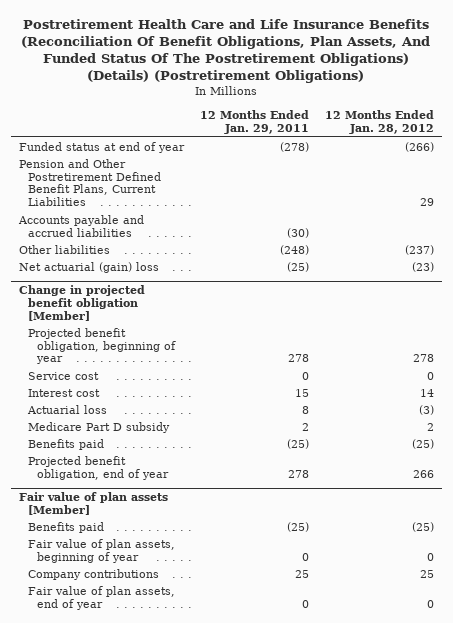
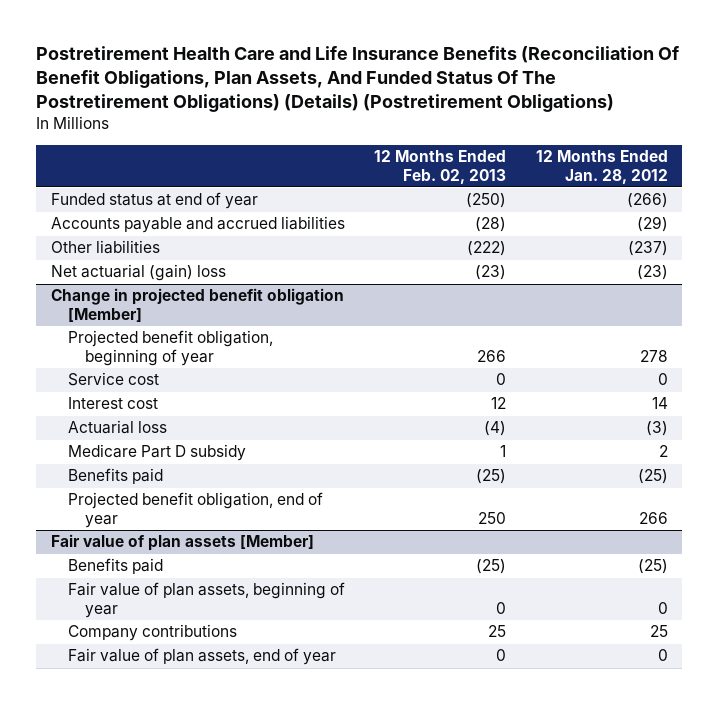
- | 12 Months Ended Jan. 29, 2011 | 12 Months Ended Jan. 28, 2012
+ | 12 Months Ended Feb. 02, 2013 | 12 Months Ended Jan. 28, 2012
- Pension and Other Postretirement Defined Benefit Plans, Current Liabilities | | 29
- Accounts payable and accrued liabilities | (30) |
+ Accounts payable and accrued liabilities | (28) | (29)

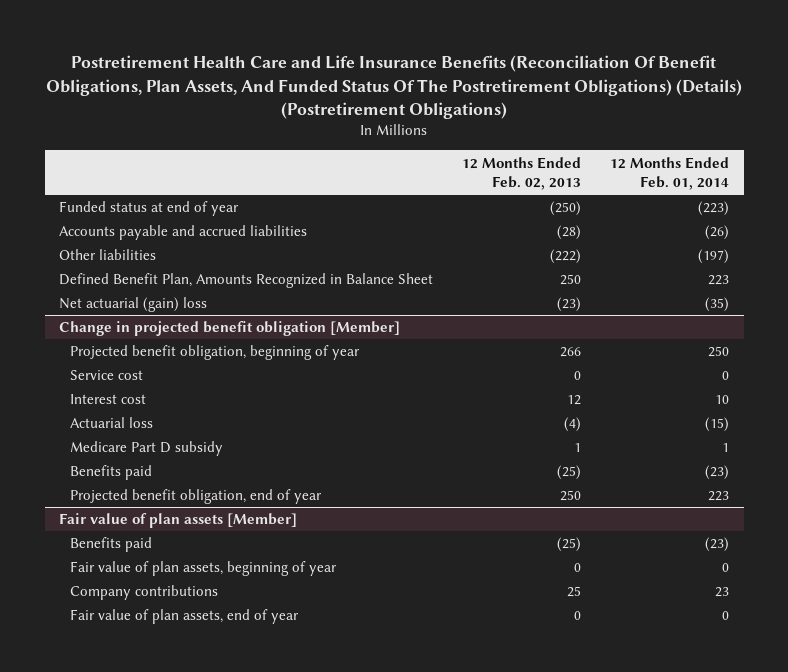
- | 12 Months Ended Feb. 02, 2013 | 12 Months Ended Jan. 28, 2012
+ | 12 Months Ended Feb. 02, 2013 | 12 Months Ended Feb. 01, 2014
+ Defined Benefit Plan, Amounts Recognized in Balance Sheet | 250 | 223

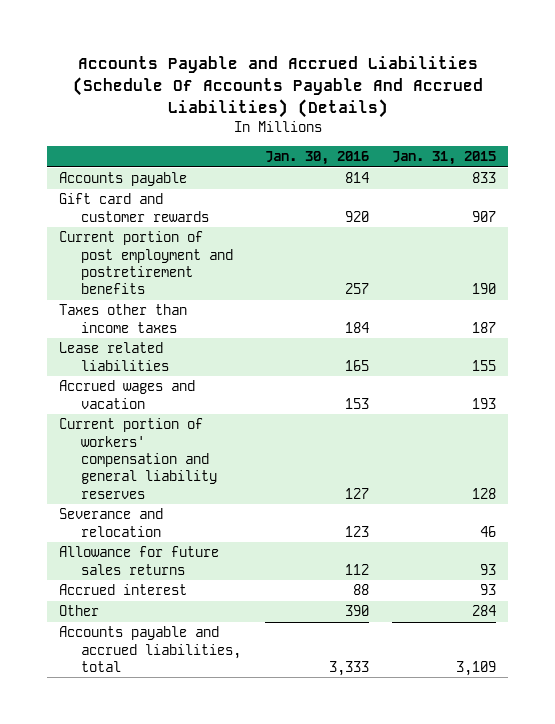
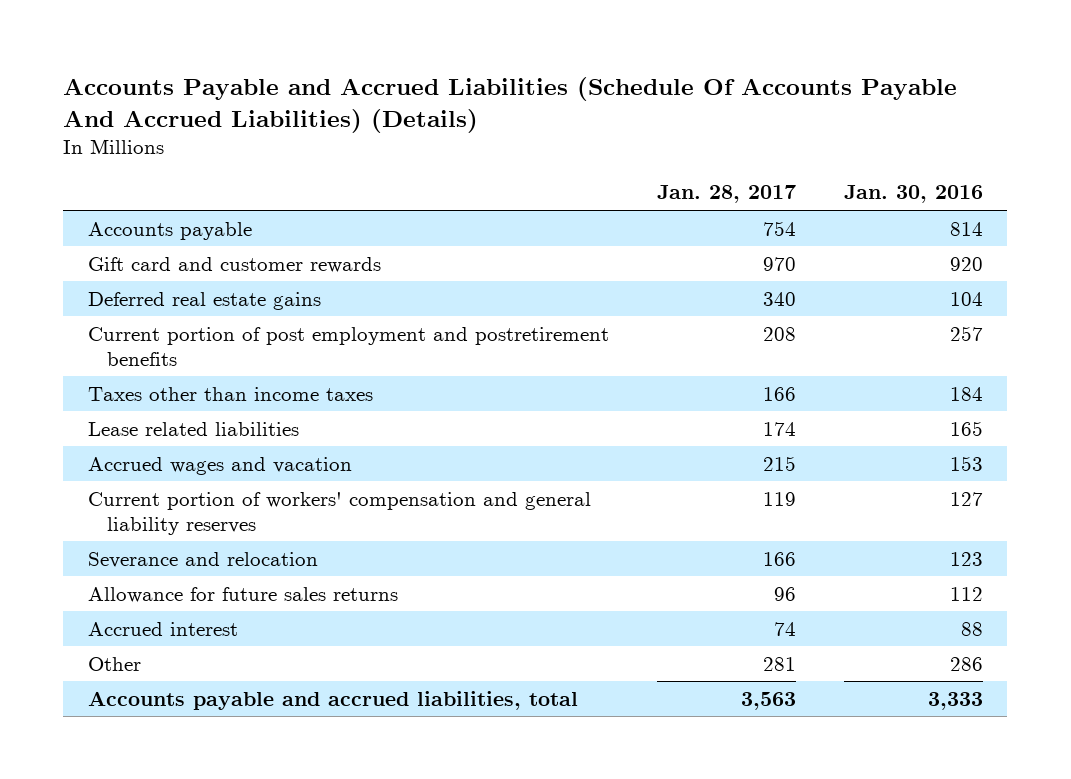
- | Jan. 30, 2016 | Jan. 31, 2015
+ | Jan. 28, 2017 | Jan. 30, 2016
+ Deferred real estate gains | 340 | 104
- Other | 390 | 284
+ Other | 281 | 286

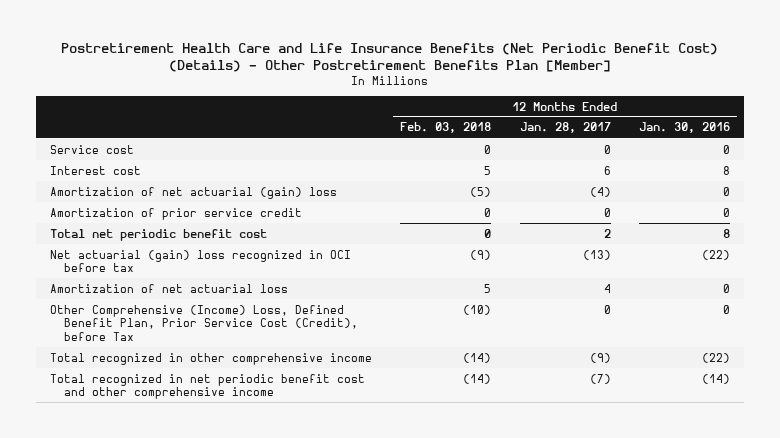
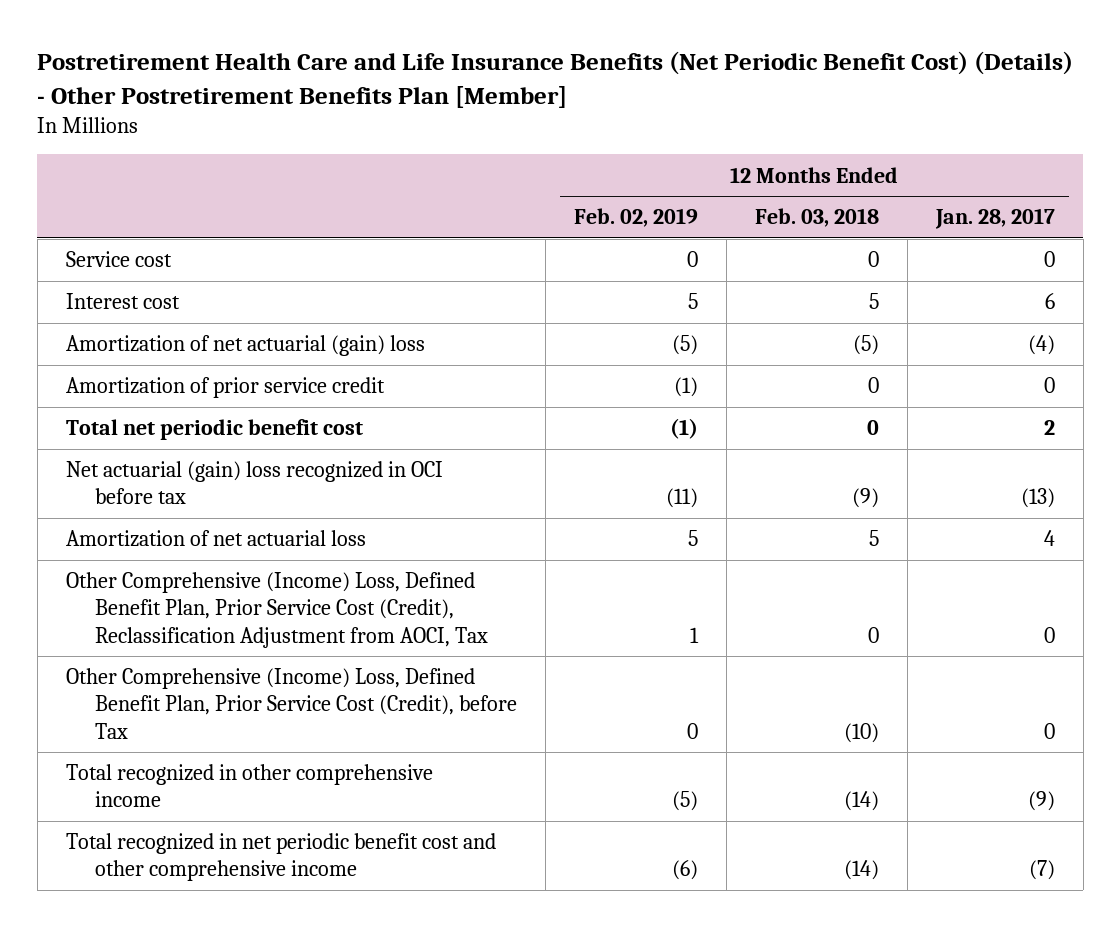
- | 12 Months Ended Feb. 03, 2018 | 12 Months Ended Jan. 28, 2017 | 12 Months Ended Jan. 30, 2016
+ | 12 Months Ended Feb. 02, 2019 | 12 Months Ended Feb. 03, 2018 | 12 Months Ended Jan. 28, 2017
+ Other Comprehensive (Income) Loss, Defined Benefit Plan, Prior Service Cost (Credit), Reclassification Adjustment from AOCI, Tax | 1 | 0 | 0

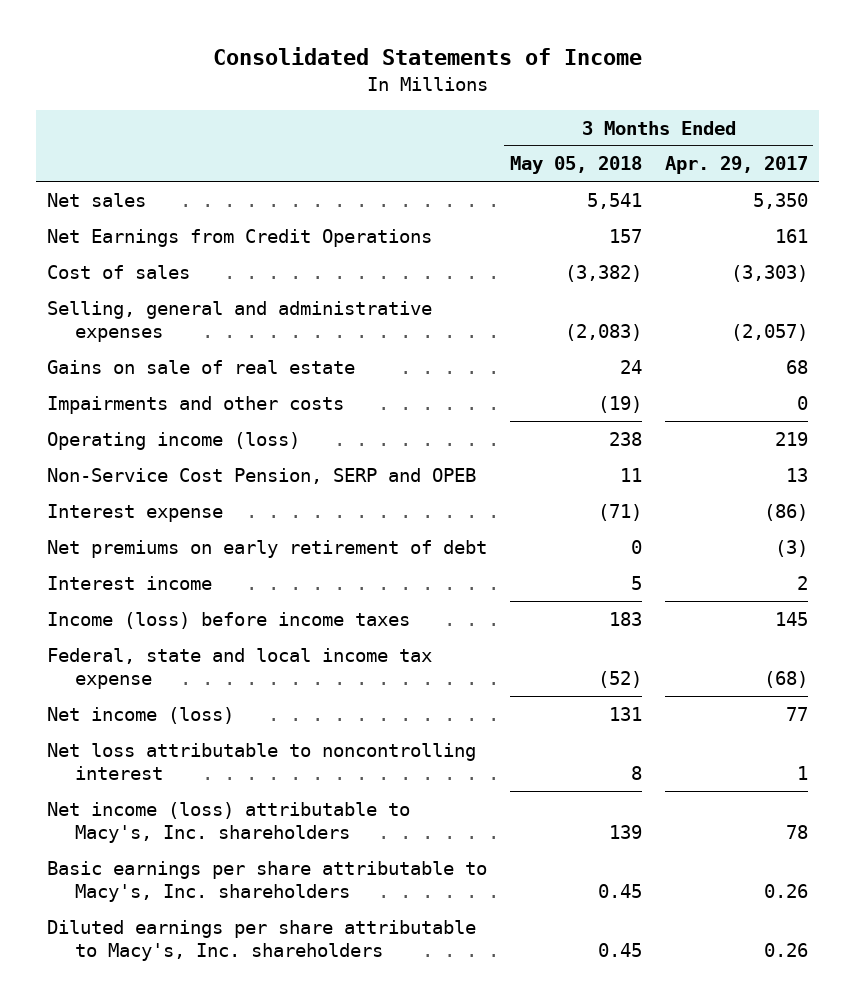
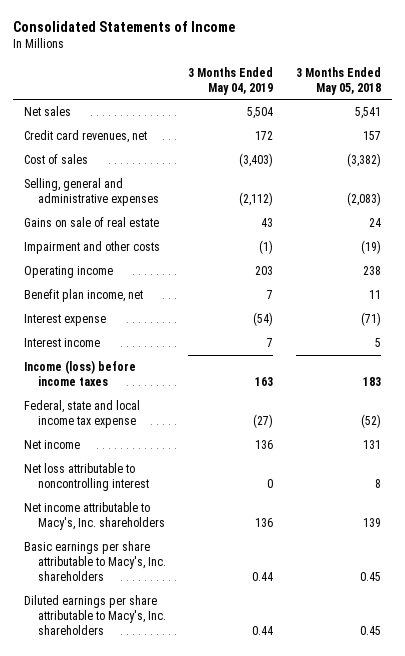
- | 3 Months Ended May 05, 2018 | 3 Months Ended Apr. 29, 2017
+ | 3 Months Ended May 04, 2019 | 3 Months Ended May 05, 2018
- Net Earnings from Credit Operations | 157 | 161
+ Credit card revenues, net | 172 | 157
- Impairments and other costs | (19) | 0
- Operating income (loss) | 238 | 219
- Non-Service Cost Pension, SERP and OPEB | 11 | 13
+ Impairment and other costs | (1) | (19)
+ Operating income | 203 | 238
+ Benefit plan income, net | 7 | 11
- Net premiums on early retirement of debt | 0 | (3)
- Net income (loss) | 131 | 77
+ Net income | 136 | 131
- Net income (loss) attributable to Macy's, Inc. shareholders | 139 | 78
+ Net income attributable to Macy's, Inc. shareholders | 136 | 139

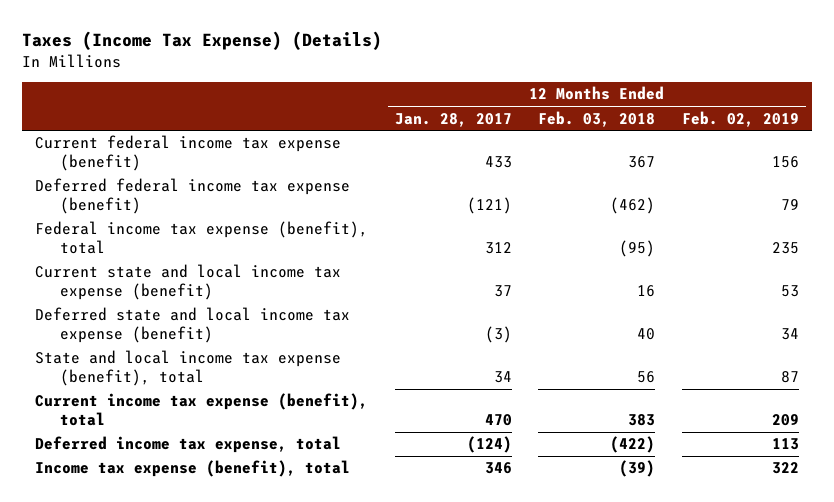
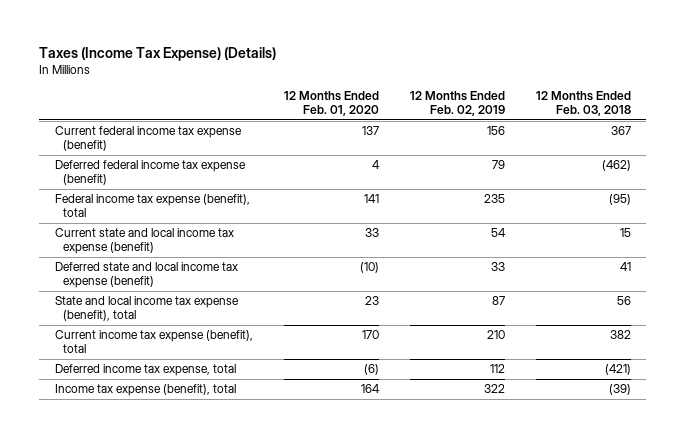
- | 12 Months Ended Jan. 28, 2017 | 12 Months Ended Feb. 03, 2018 | 12 Months Ended Feb. 02, 2019
+ | 12 Months Ended Feb. 01, 2020 | 12 Months Ended Feb. 02, 2019 | 12 Months Ended Feb. 03, 2018
- Current state and local income tax expense (benefit) | 37 | 16 | 53
- Deferred state and local income tax expense (benefit) | (3) | 40 | 34
+ Current state and local income tax expense (benefit) | 33 | 54 | 15
+ Deferred state and local income tax expense (benefit) | (10) | 33 | 41
- Current income tax expense (benefit), total | 470 | 383 | 209
- Deferred income tax expense, total | (124) | (422) | 113
+ Current income tax expense (benefit), total | 170 | 210 | 382
+ Deferred income tax expense, total | (6) | 112 | (421)

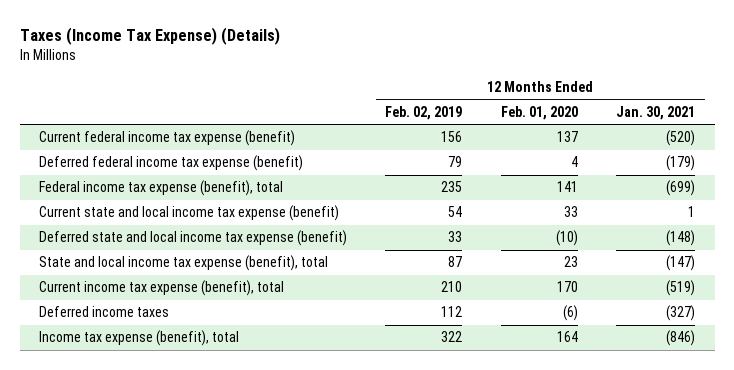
- | 12 Months Ended Feb. 01, 2020 | 12 Months Ended Feb. 02, 2019 | 12 Months Ended Feb. 03, 2018
+ | 12 Months Ended Feb. 02, 2019 | 12 Months Ended Feb. 01, 2020 | 12 Months Ended Jan. 30, 2021
- Deferred income tax expense, total | (6) | 112 | (421)
+ Deferred income taxes | 112 | (6) | (327)

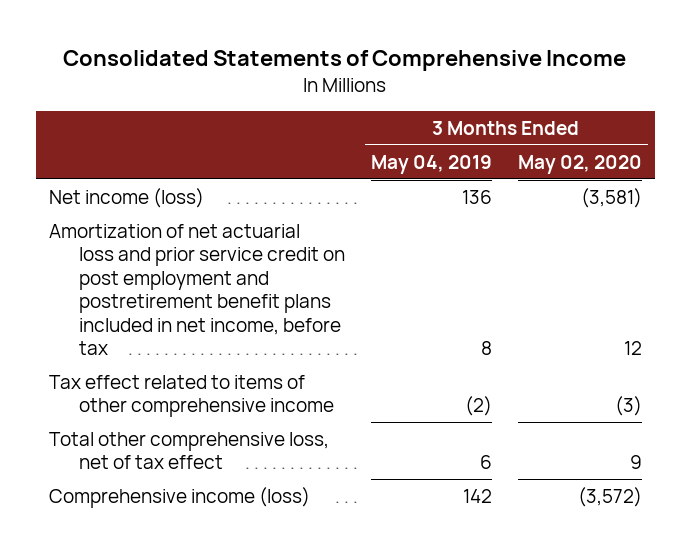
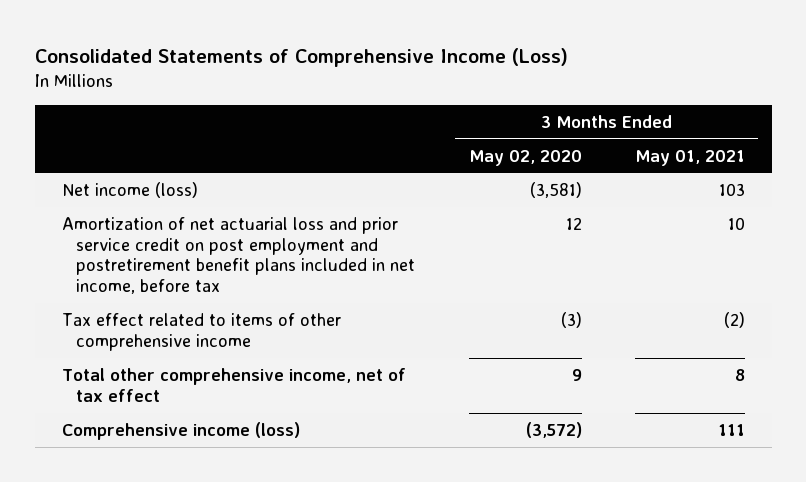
- Consolidated Statements of Comprehensive Income
+ Consolidated Statements of Comprehensive Income (Loss)
- | 3 Months Ended May 04, 2019 | 3 Months Ended May 02, 2020
+ | 3 Months Ended May 02, 2020 | 3 Months Ended May 01, 2021
- Total other comprehensive loss, net of tax effect | 6 | 9
+ Total other comprehensive income, net of tax effect | 9 | 8

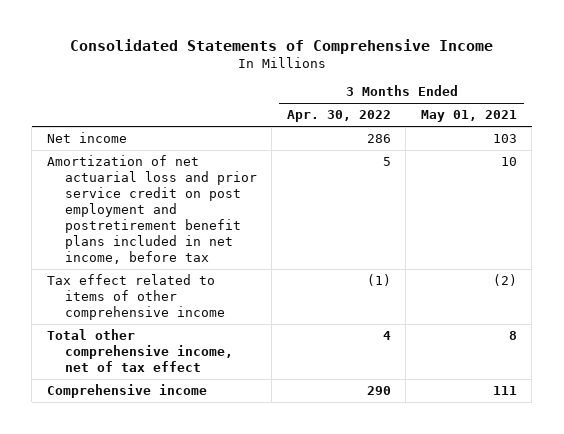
- Consolidated Statements of Comprehensive Income (Loss)
+ Consolidated Statements of Comprehensive Income
- | 3 Months Ended May 02, 2020 | 3 Months Ended May 01, 2021
+ | 3 Months Ended Apr. 30, 2022 | 3 Months Ended May 01, 2021
- Net income (loss) | (3,581) | 103
+ Net income | 286 | 103
- Comprehensive income (loss) | (3,572) | 111
+ Comprehensive income | 290 | 111

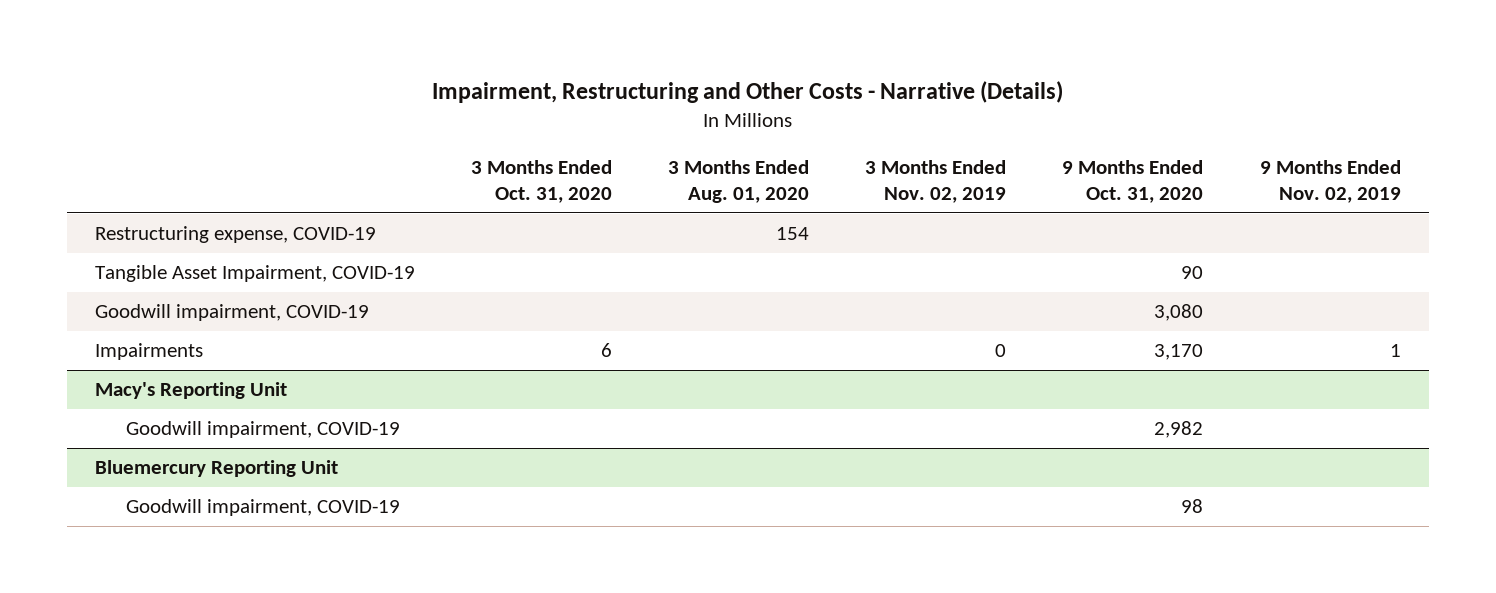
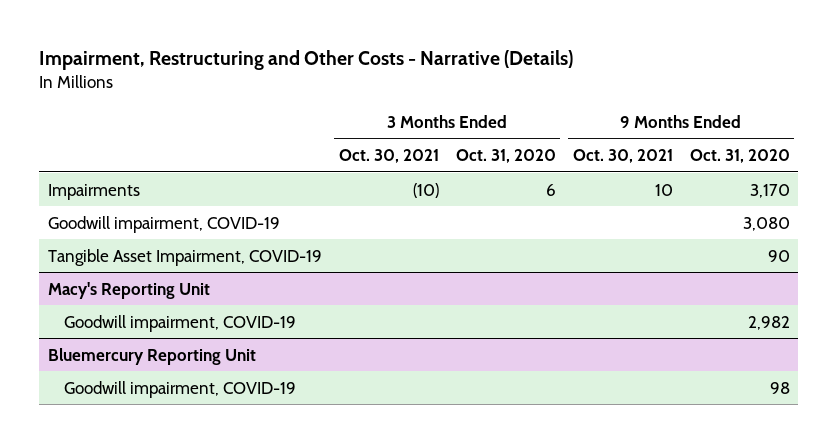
- | 3 Months Ended Oct. 31, 2020 | 3 Months Ended Aug. 01, 2020 | 3 Months Ended Nov. 02, 2019 | 9 Months Ended Oct. 31, 2020 | 9 Months Ended Nov. 02, 2019
+ | 3 Months Ended Oct. 30, 2021 | 3 Months Ended Oct. 31, 2020 | 9 Months Ended Oct. 30, 2021 | 9 Months Ended Oct. 31, 2020
- Restructuring expense, COVID-19 | | 154 | | |
moved down: Goodwill impairment, COVID-19 | | | | 3,080
moved down: Tangible Asset Impairment, COVID-19 | | | | 90

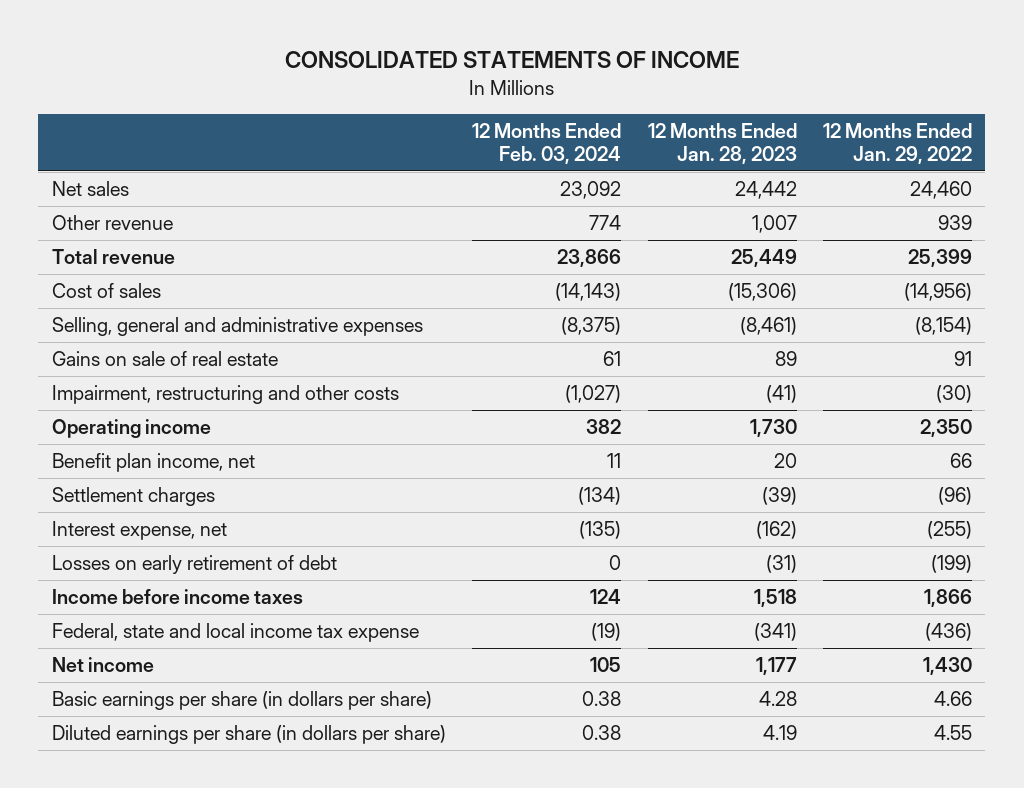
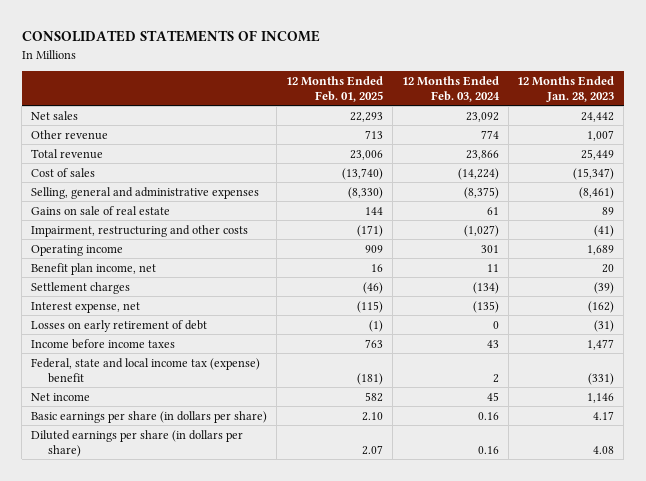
- | 12 Months Ended Feb. 03, 2024 | 12 Months Ended Jan. 28, 2023 | 12 Months Ended Jan. 29, 2022
+ | 12 Months Ended Feb. 01, 2025 | 12 Months Ended Feb. 03, 2024 | 12 Months Ended Jan. 28, 2023
- Cost of sales | (14,143) | (15,306) | (14,956)
+ Cost of sales | (13,740) | (14,224) | (15,347)
- Operating income | 382 | 1,730 | 2,350
+ Operating income | 909 | 301 | 1,689
- Income before income taxes | 124 | 1,518 | 1,866
- Federal, state and local income tax expense | (19) | (341) | (436)
- Net income | 105 | 1,177 | 1,430
- Basic earnings per share (in dollars per share) | 0.38 | 4.28 | 4.66
- Diluted earnings per share (in dollars per share) | 0.38 | 4.19 | 4.55
+ Income before income taxes | 763 | 43 | 1,477
+ Federal, state and local income tax (expense) benefit | (181) | 2 | (331)
+ Net income | 582 | 45 | 1,146
+ Basic earnings per share (in dollars per share) | 2.10 | 0.16 | 4.17
+ Diluted earnings per share (in dollars per share) | 2.07 | 0.16 | 4.08

